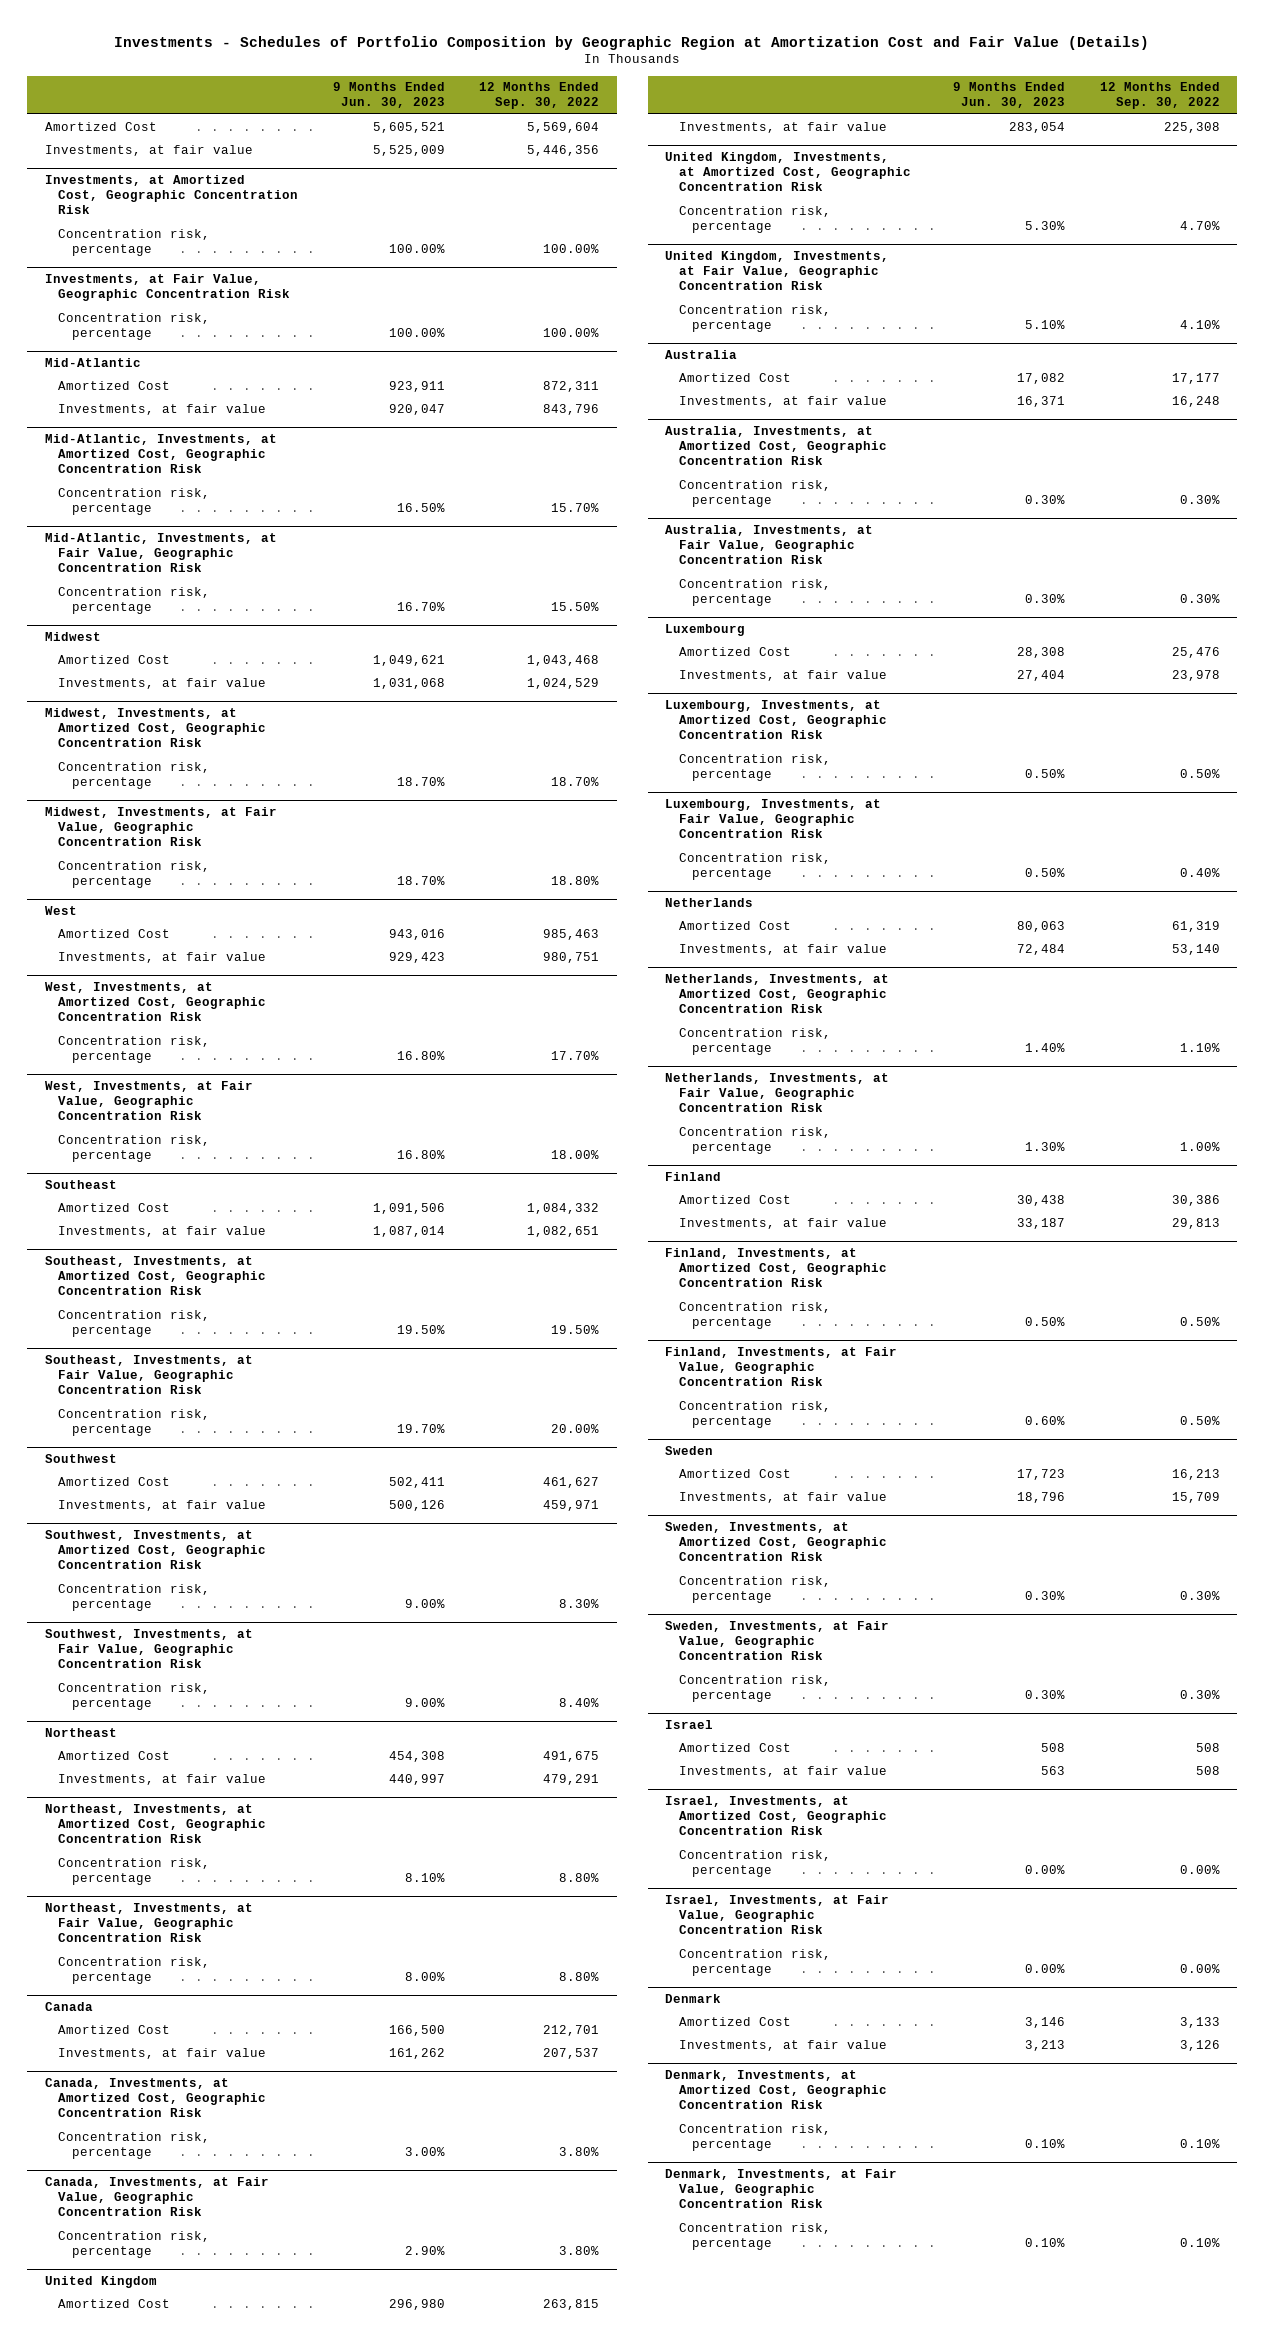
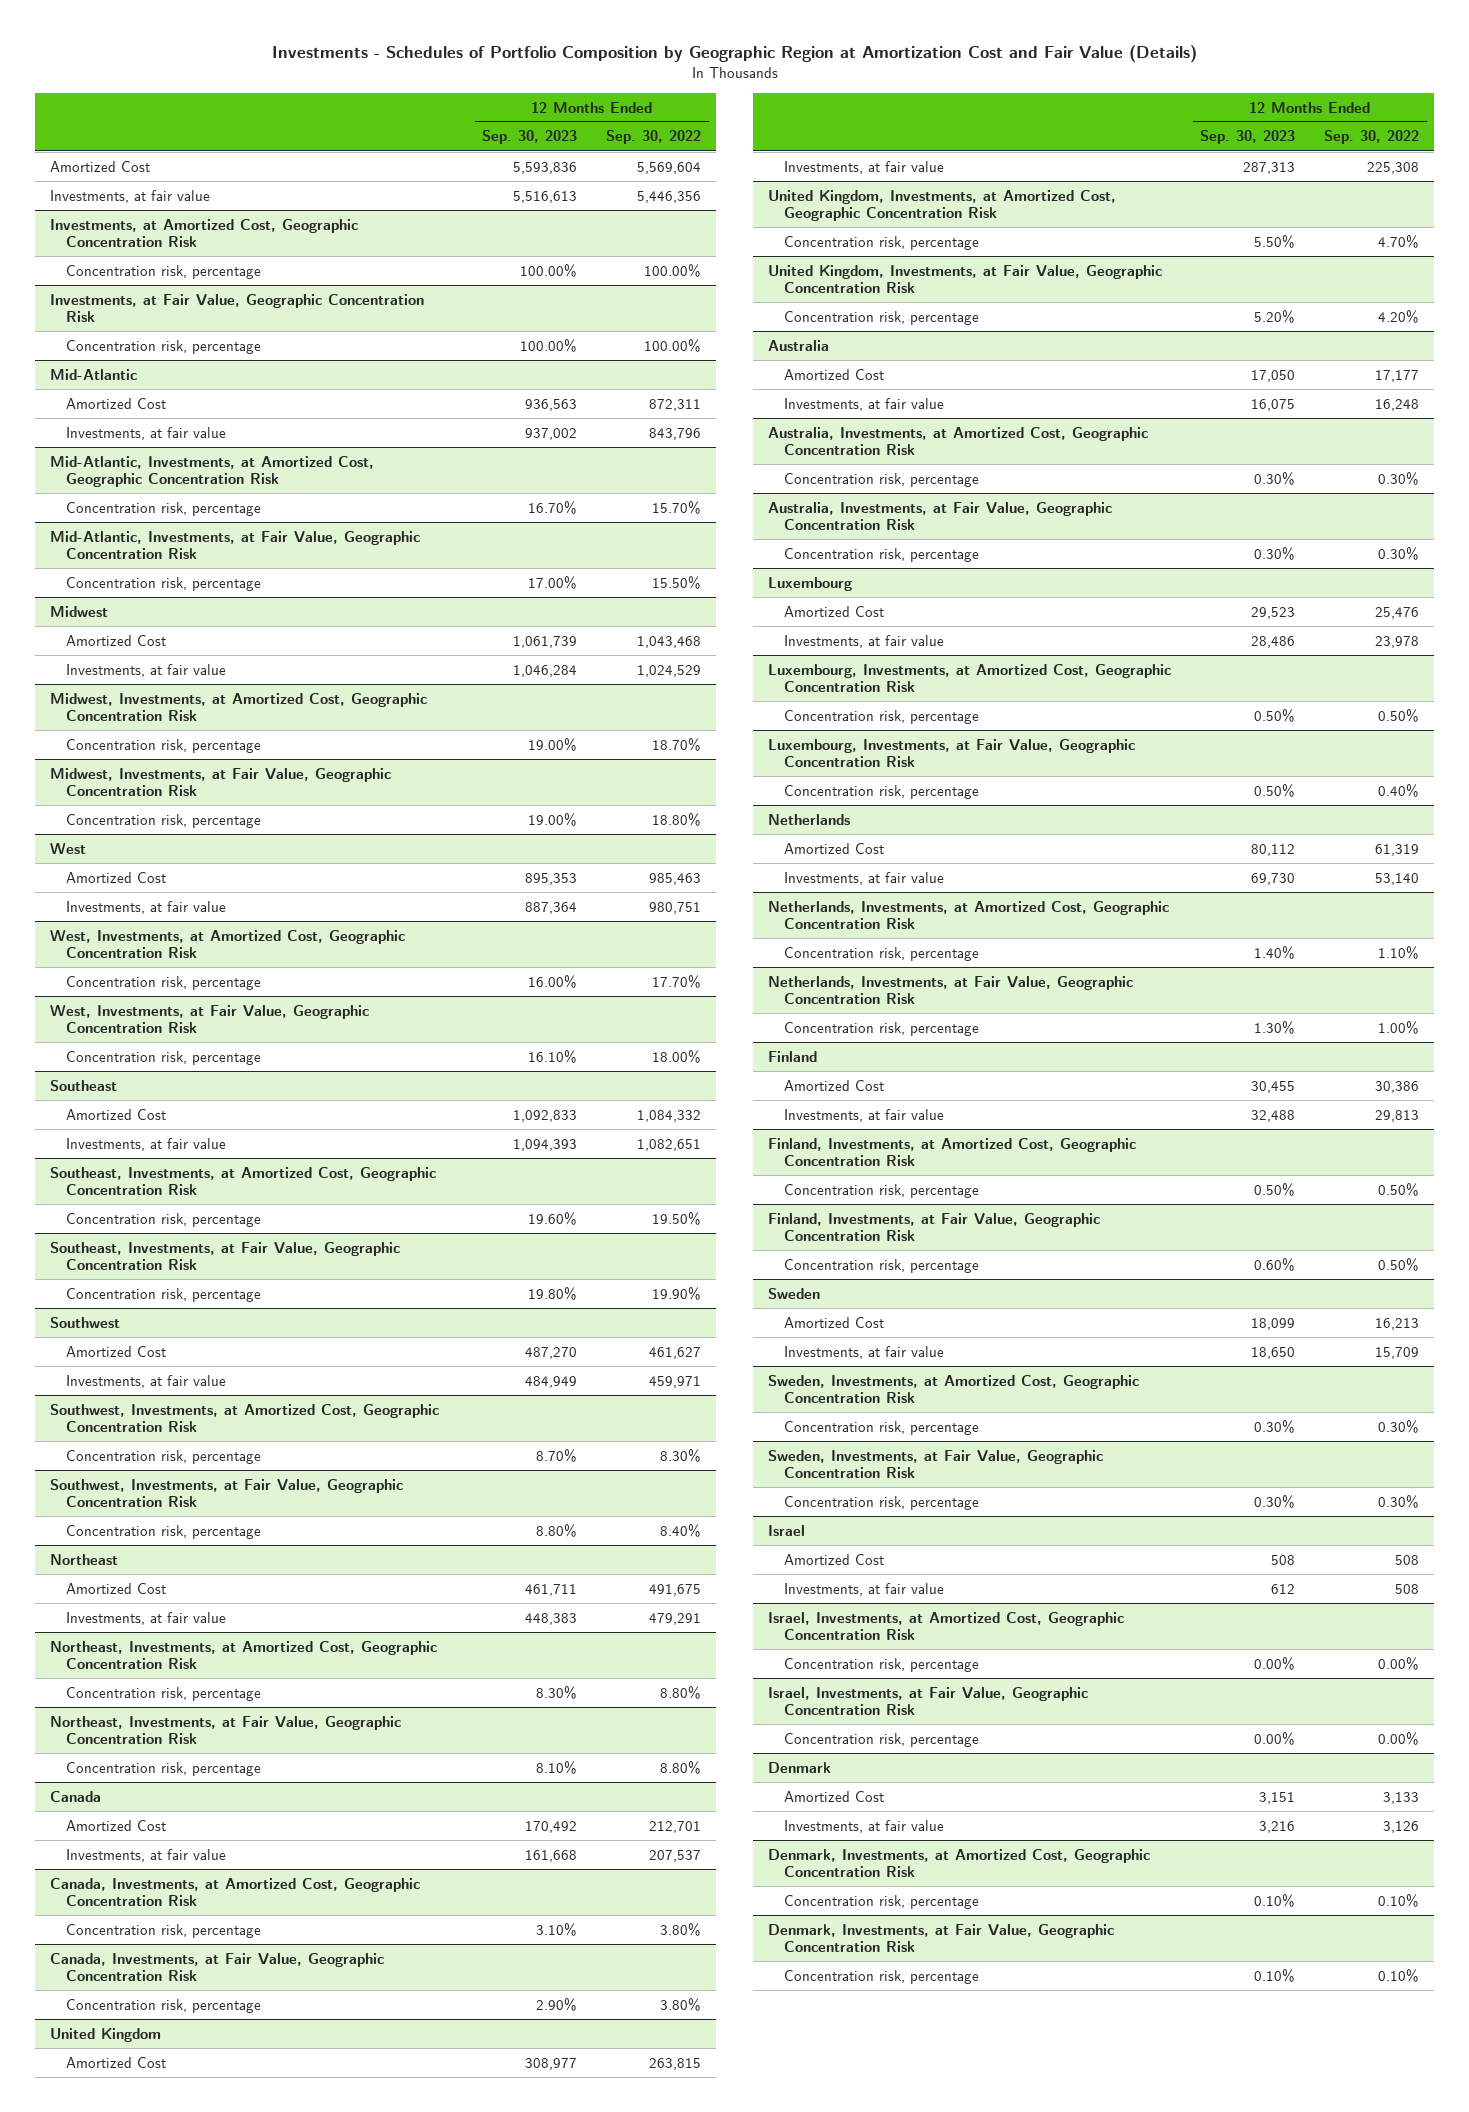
- | 9 Months Ended Jun. 30, 2023 | 12 Months Ended Sep. 30, 2022
+ | 12 Months Ended Sep. 30, 2023 | 12 Months Ended Sep. 30, 2022
@ Southeast, Investments, at Fair Value, Geographic Concentration Risk
- Concentration risk, percentage | 19.70% | 20.00%
+ Concentration risk, percentage | 19.80% | 19.90%
@ United Kingdom, Investments, at Fair Value, Geographic Concentration Risk
- Concentration risk, percentage | 5.10% | 4.10%
+ Concentration risk, percentage | 5.20% | 4.20%

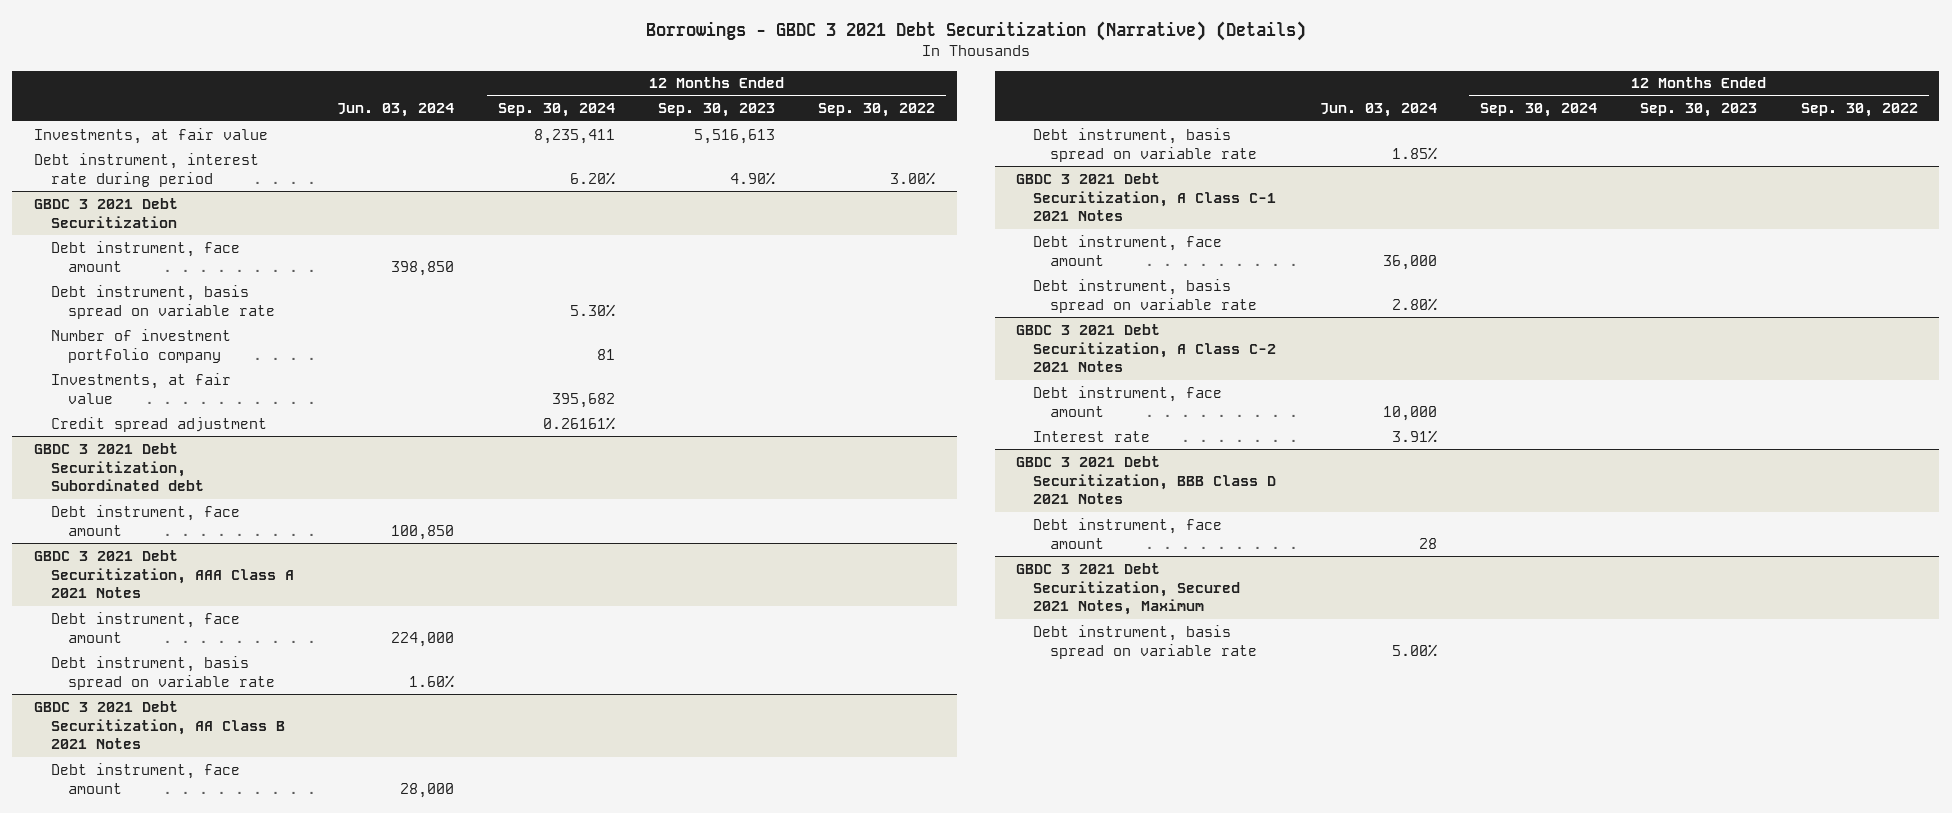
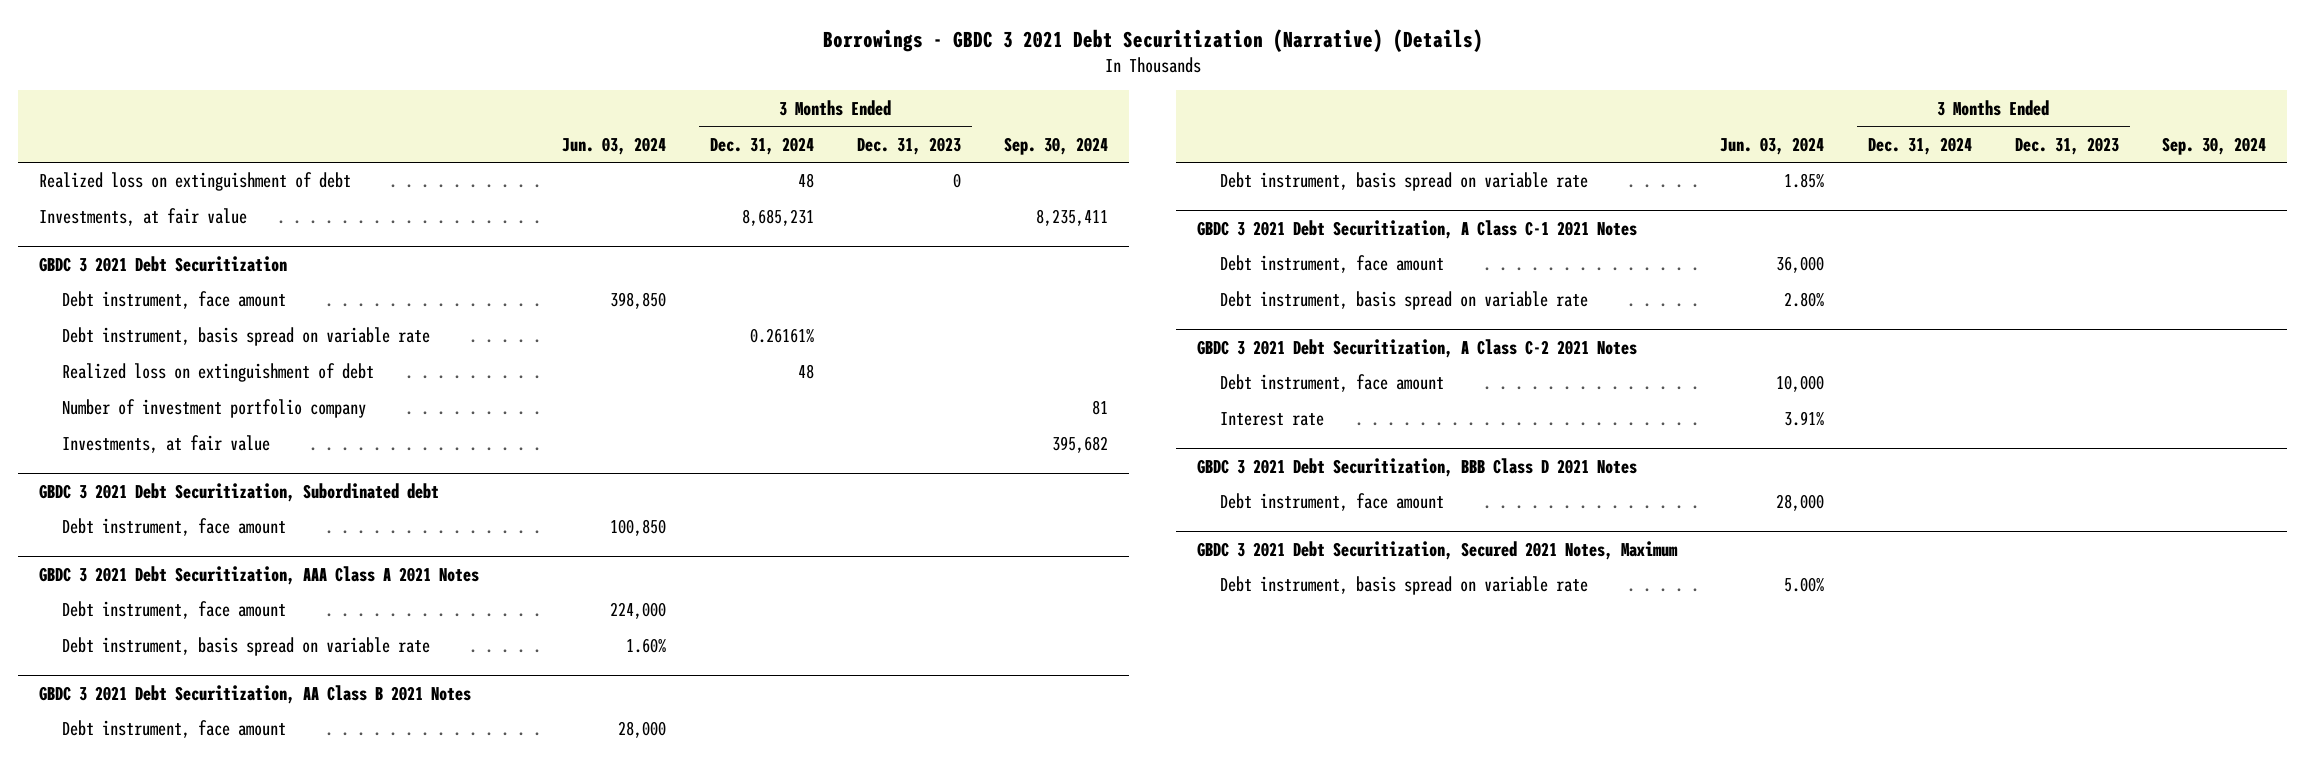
- | Jun. 03, 2024 | 12 Months Ended Sep. 30, 2024 | 12 Months Ended Sep. 30, 2023 | 12 Months Ended Sep. 30, 2022
+ | Jun. 03, 2024 | 3 Months Ended Dec. 31, 2024 | 3 Months Ended Dec. 31, 2023 | Sep. 30, 2024
+ Realized loss on extinguishment of debt | | 48 | 0 |
- Debt instrument, interest rate during period | | 6.20% | 4.90% | 3.00%
@ GBDC 3 2021 Debt Securitization
+ Realized loss on extinguishment of debt | | 48 | |
- Credit spread adjustment | | 0.26161% | |
@ GBDC 3 2021 Debt Securitization, BBB Class D 2021 Notes
- Debt instrument, face amount | 28 | | |
+ Debt instrument, face amount | 28,000 | | |

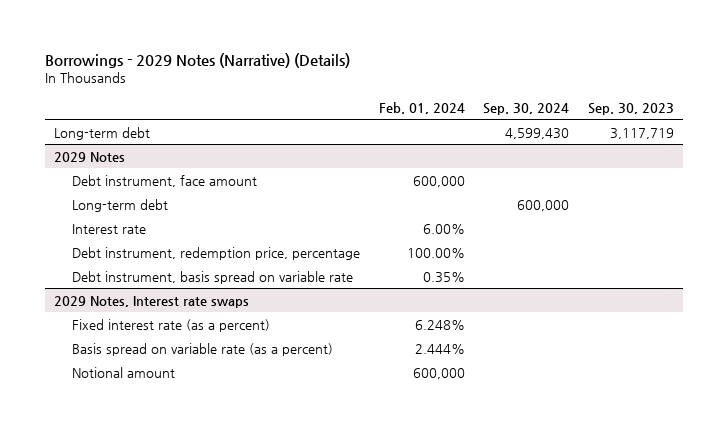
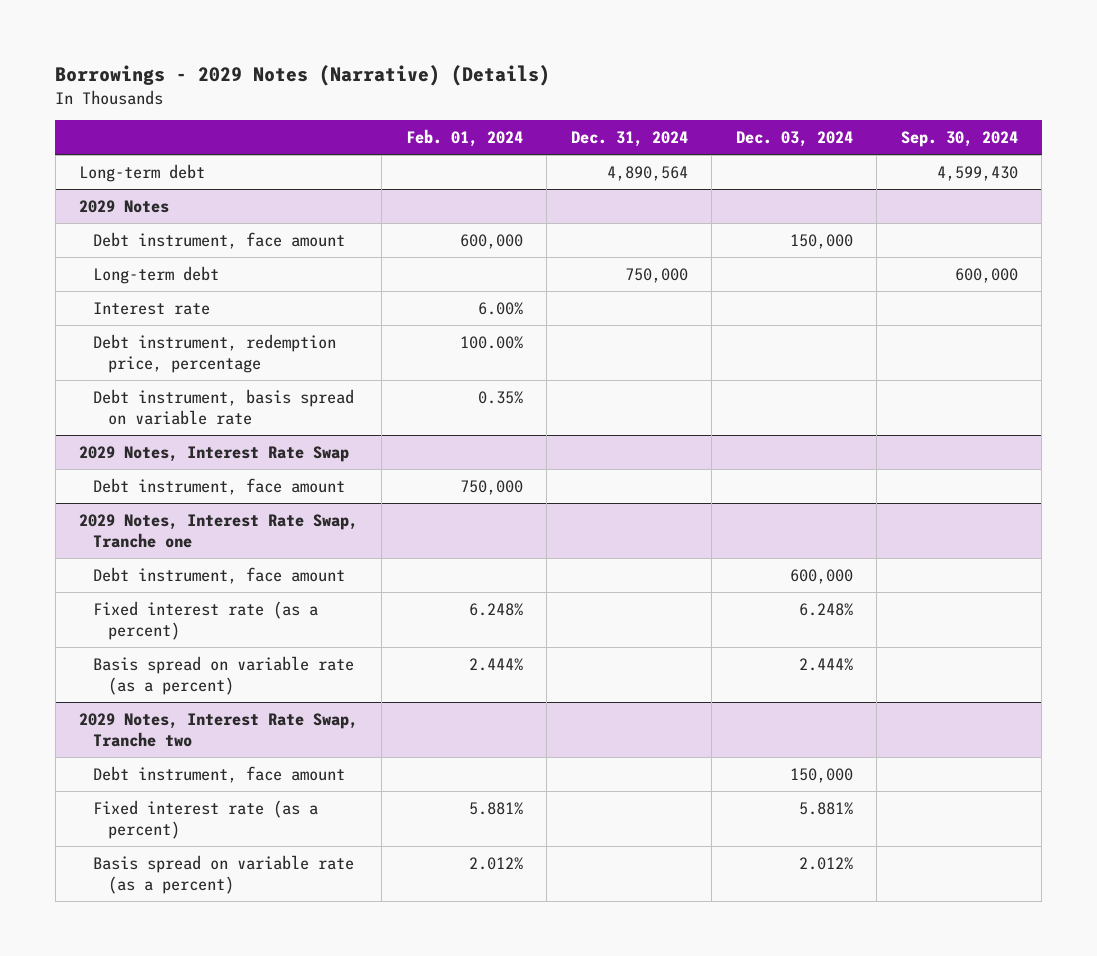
- | Feb. 01, 2024 | Sep. 30, 2024 | Sep. 30, 2023
+ | Feb. 01, 2024 | Dec. 31, 2024 | Dec. 03, 2024 | Sep. 30, 2024
- 2029 Notes, Interest rate swaps
+ 2029 Notes, Interest Rate Swap
+ Debt instrument, face amount | 750,000 | | |
+ 2029 Notes, Interest Rate Swap, Tranche one
+ Debt instrument, face amount | | | 600,000 |
- Notional amount | 600,000 | |
+ 2029 Notes, Interest Rate Swap, Tranche two
+ Debt instrument, face amount | | | 150,000 |
+ Fixed interest rate (as a percent) | 5.881% | | 5.881% |
+ Basis spread on variable rate (as a percent) | 2.012% | | 2.012% |

